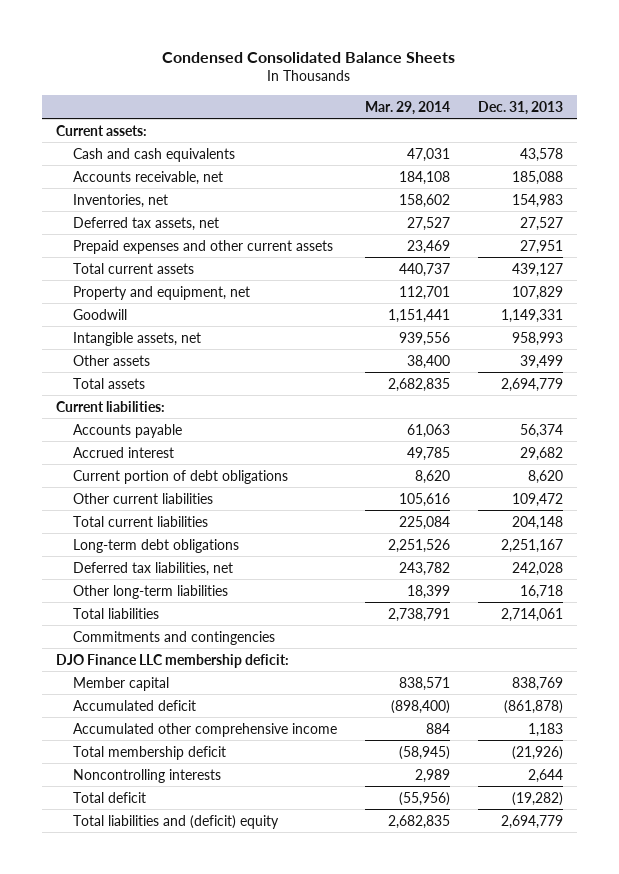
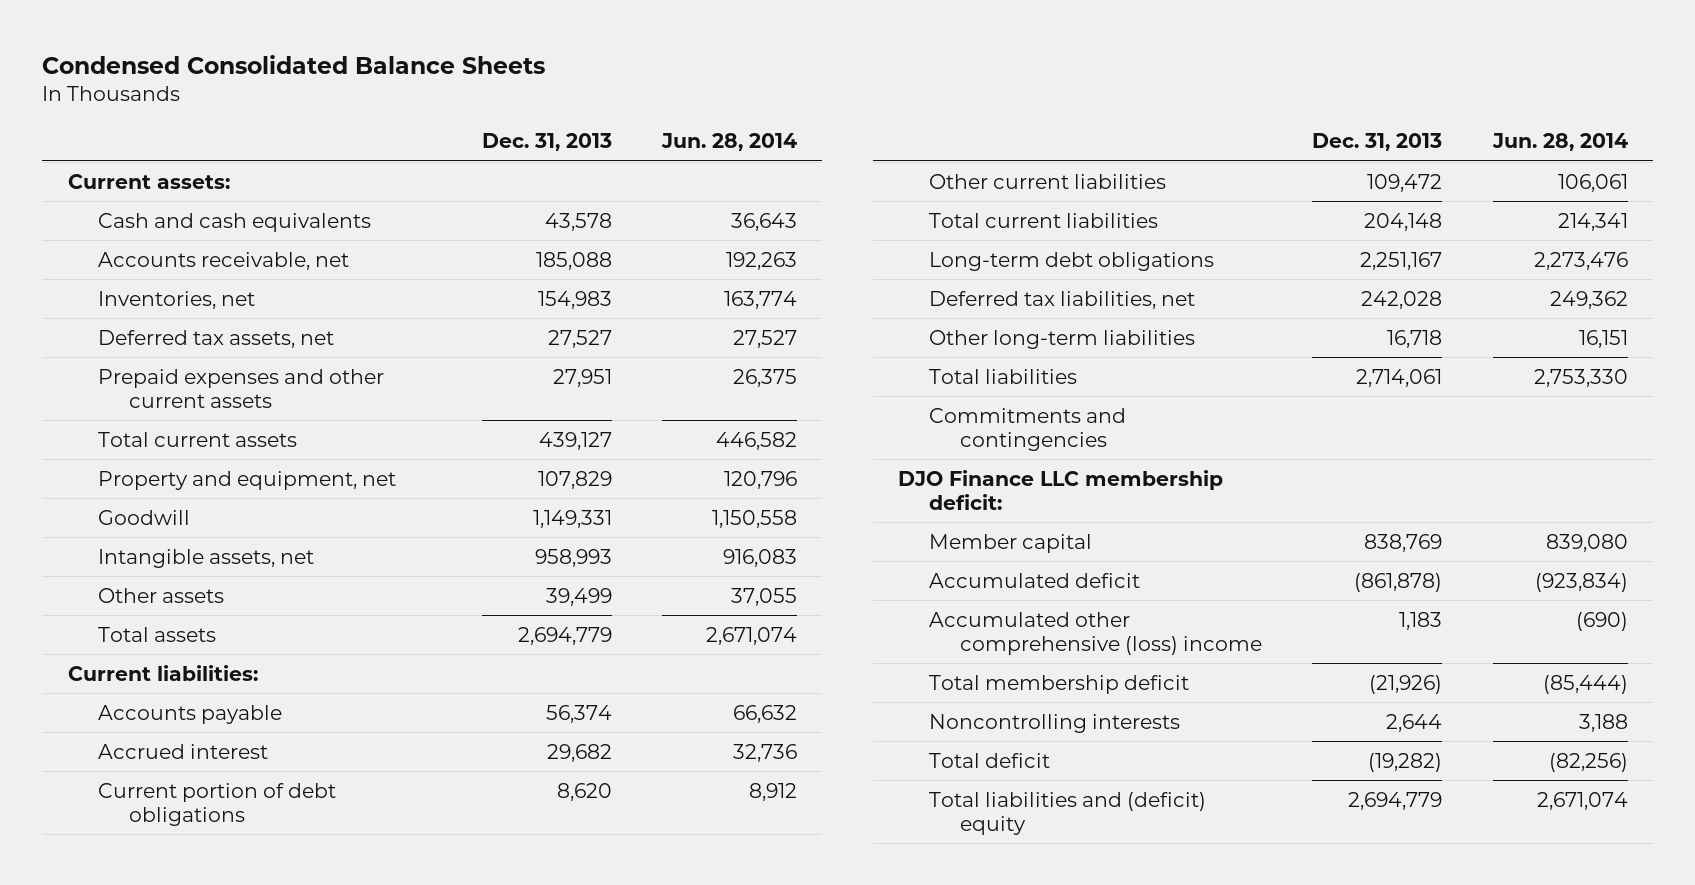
- | Mar. 29, 2014 | Dec. 31, 2013
+ | Dec. 31, 2013 | Jun. 28, 2014
- Accumulated other comprehensive income | 884 | 1,183
+ Accumulated other comprehensive (loss) income | 1,183 | (690)

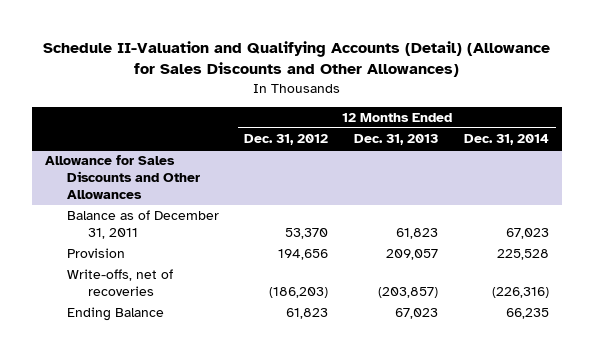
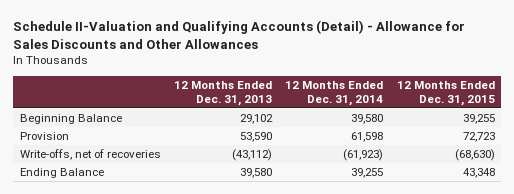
- Schedule II-Valuation and Qualifying Accounts (Detail) (Allowance for Sales Discounts and Other Allowances)
+ Schedule II-Valuation and Qualifying Accounts (Detail) - Allowance for Sales Discounts and Other Allowances
- | 12 Months Ended Dec. 31, 2012 | 12 Months Ended Dec. 31, 2013 | 12 Months Ended Dec. 31, 2014
+ | 12 Months Ended Dec. 31, 2013 | 12 Months Ended Dec. 31, 2014 | 12 Months Ended Dec. 31, 2015
- Allowance for Sales Discounts and Other Allowances
- Balance as of December 31, 2011 | 53,370 | 61,823 | 67,023
- Provision | 194,656 | 209,057 | 225,528
- Write-offs, net of recoveries | (186,203) | (203,857) | (226,316)
- Ending Balance | 61,823 | 67,023 | 66,235
+ Beginning Balance | 29,102 | 39,580 | 39,255
+ Provision | 53,590 | 61,598 | 72,723
+ Write-offs, net of recoveries | (43,112) | (61,923) | (68,630)
+ Ending Balance | 39,580 | 39,255 | 43,348

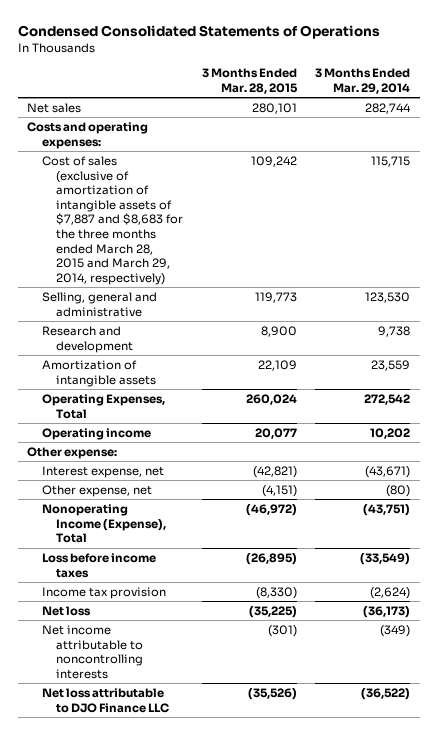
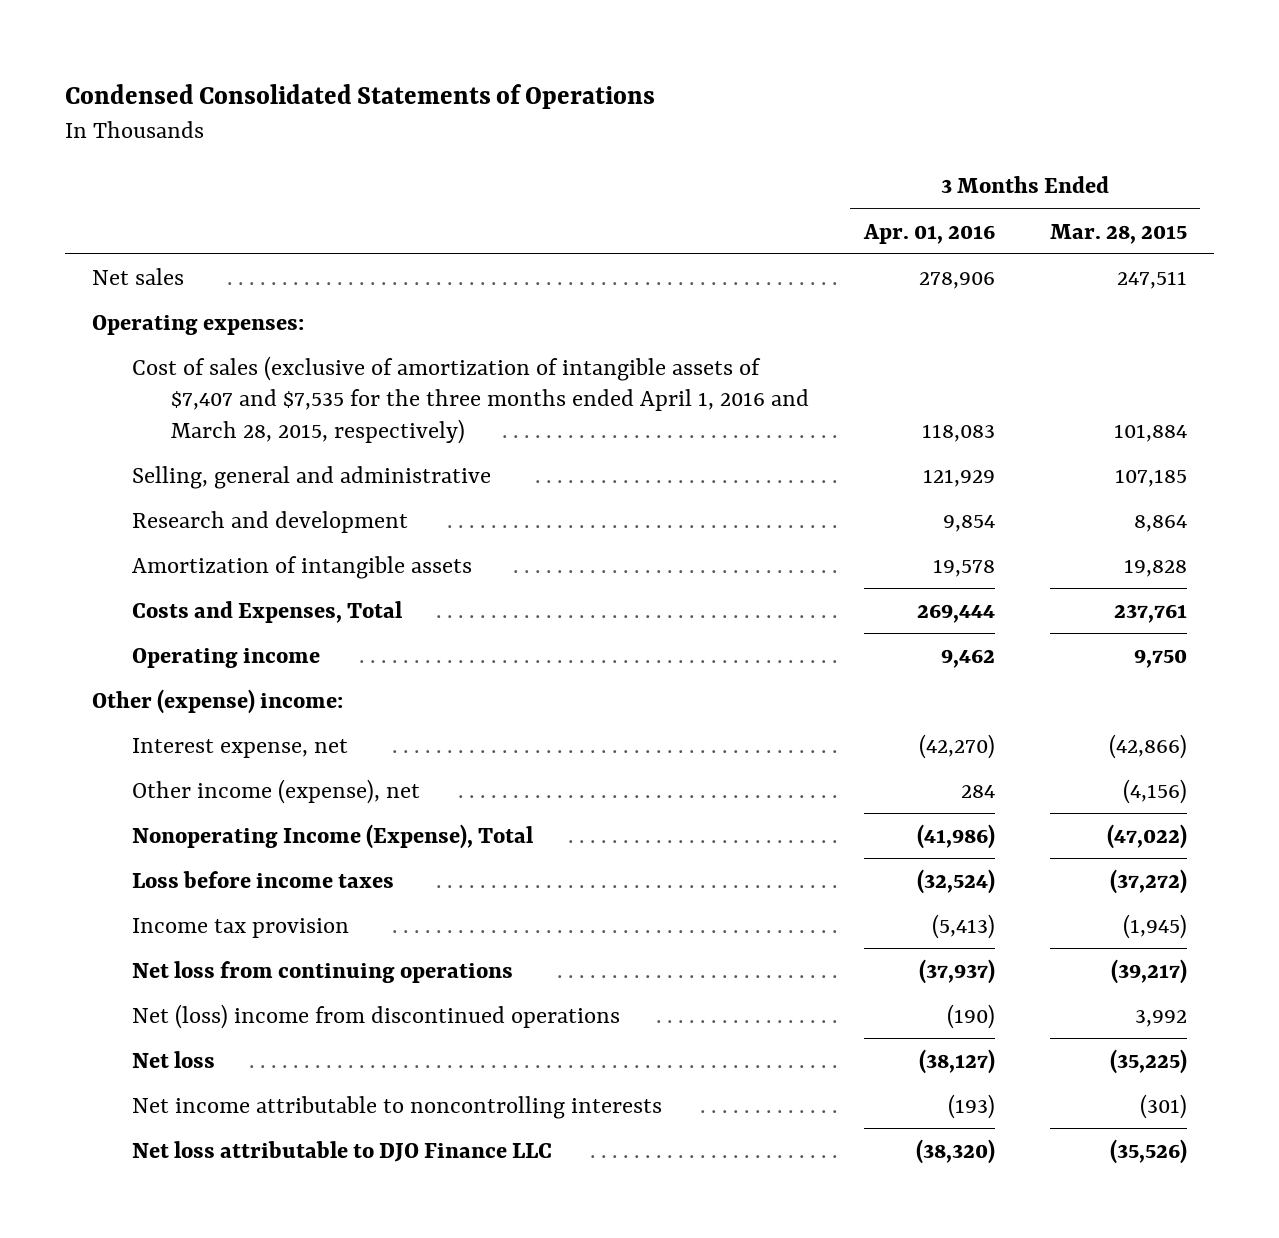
- | 3 Months Ended Mar. 28, 2015 | 3 Months Ended Mar. 29, 2014
+ | 3 Months Ended Apr. 01, 2016 | 3 Months Ended Mar. 28, 2015
- Net sales | 280,101 | 282,744
- Costs and operating expenses:
- Cost of sales (exclusive of amortization of intangible assets of $7,887 and $8,683 for the three months ended March 28, 2015 and March 29, 2014, respectively) | 109,242 | 115,715
- Selling, general and administrative | 119,773 | 123,530
- Research and development | 8,900 | 9,738
- Amortization of intangible assets | 22,109 | 23,559
- Operating Expenses, Total | 260,024 | 272,542
- Operating income | 20,077 | 10,202
- Other expense:
- Interest expense, net | (42,821) | (43,671)
- Other expense, net | (4,151) | (80)
- Nonoperating Income (Expense), Total | (46,972) | (43,751)
- Loss before income taxes | (26,895) | (33,549)
- Income tax provision | (8,330) | (2,624)
+ Net sales | 278,906 | 247,511
+ Operating expenses:
+ Cost of sales (exclusive of amortization of intangible assets of $7,407 and $7,535 for the three months ended April 1, 2016 and March 28, 2015, respectively) | 118,083 | 101,884
+ Selling, general and administrative | 121,929 | 107,185
+ Research and development | 9,854 | 8,864
+ Amortization of intangible assets | 19,578 | 19,828
+ Costs and Expenses, Total | 269,444 | 237,761
+ Operating income | 9,462 | 9,750
+ Other (expense) income:
+ Interest expense, net | (42,270) | (42,866)
+ Other income (expense), net | 284 | (4,156)
+ Nonoperating Income (Expense), Total | (41,986) | (47,022)
+ Loss before income taxes | (32,524) | (37,272)
+ Income tax provision | (5,413) | (1,945)
+ Net loss from continuing operations | (37,937) | (39,217)
+ Net (loss) income from discontinued operations | (190) | 3,992

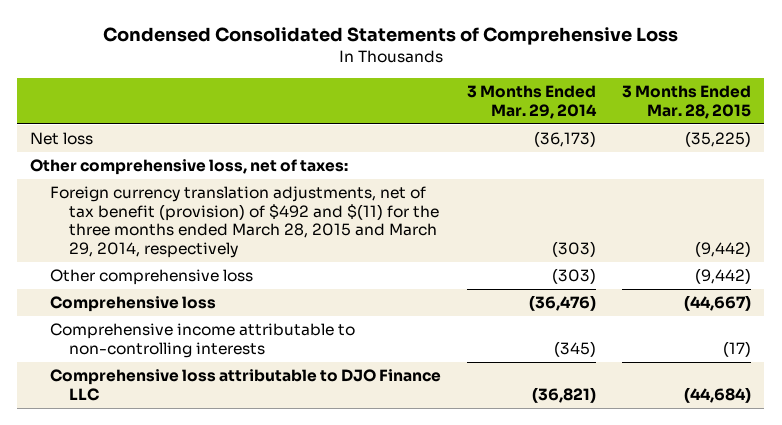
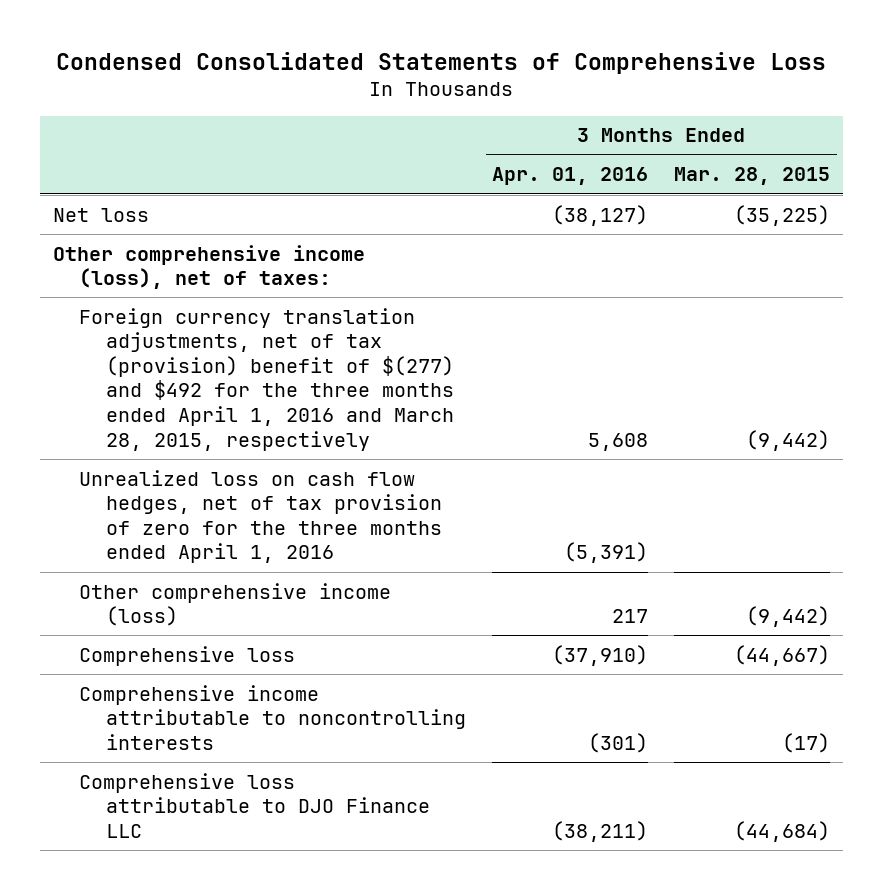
- | 3 Months Ended Mar. 29, 2014 | 3 Months Ended Mar. 28, 2015
+ | 3 Months Ended Apr. 01, 2016 | 3 Months Ended Mar. 28, 2015
- Other comprehensive loss, net of taxes:
- Foreign currency translation adjustments, net of tax benefit (provision) of $492 and $(11) for the three months ended March 28, 2015 and March 29, 2014, respectively | (303) | (9,442)
- Other comprehensive loss | (303) | (9,442)
+ Other comprehensive income (loss), net of taxes:
+ Foreign currency translation adjustments, net of tax (provision) benefit of $(277) and $492 for the three months ended April 1, 2016 and March 28, 2015, respectively | 5,608 | (9,442)
+ Unrealized loss on cash flow hedges, net of tax provision of zero for the three months ended April 1, 2016 | (5,391) |
+ Other comprehensive income (loss) | 217 | (9,442)
- Comprehensive income attributable to non-controlling interests | (345) | (17)
+ Comprehensive income attributable to noncontrolling interests | (301) | (17)

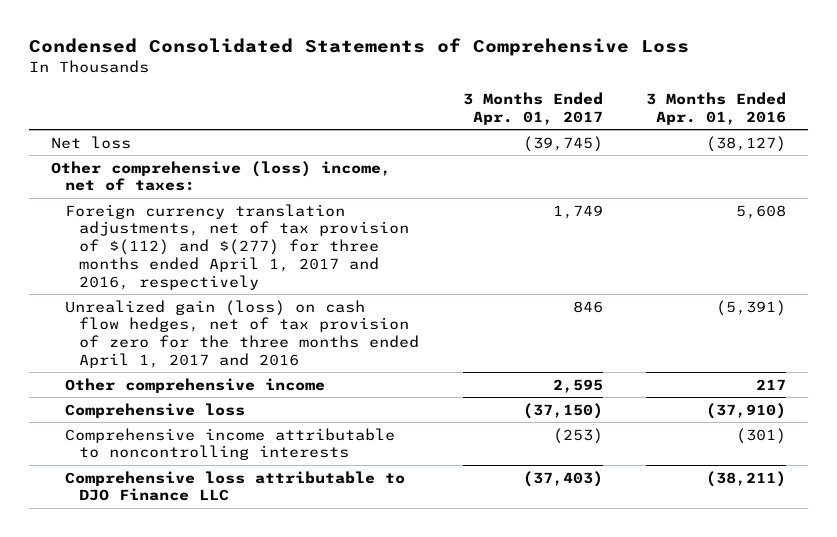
- | 3 Months Ended Apr. 01, 2016 | 3 Months Ended Mar. 28, 2015
+ | 3 Months Ended Apr. 01, 2017 | 3 Months Ended Apr. 01, 2016
- Other comprehensive income (loss), net of taxes:
- Foreign currency translation adjustments, net of tax (provision) benefit of $(277) and $492 for the three months ended April 1, 2016 and March 28, 2015, respectively | 5,608 | (9,442)
- Unrealized loss on cash flow hedges, net of tax provision of zero for the three months ended April 1, 2016 | (5,391) |
- Other comprehensive income (loss) | 217 | (9,442)
+ Other comprehensive (loss) income, net of taxes:
+ Foreign currency translation adjustments, net of tax provision of $(112) and $(277) for three months ended April 1, 2017 and 2016, respectively | 1,749 | 5,608
+ Unrealized gain (loss) on cash flow hedges, net of tax provision of zero for the three months ended April 1, 2017 and 2016 | 846 | (5,391)
+ Other comprehensive income | 2,595 | 217

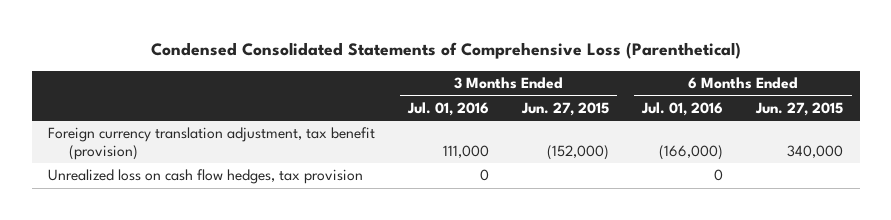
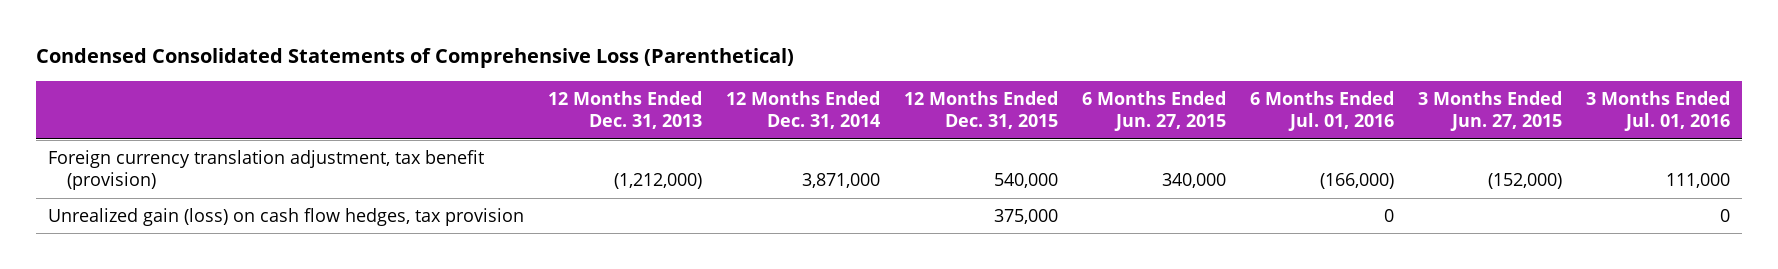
- | 3 Months Ended Jul. 01, 2016 | 3 Months Ended Jun. 27, 2015 | 6 Months Ended Jul. 01, 2016 | 6 Months Ended Jun. 27, 2015
+ | 12 Months Ended Dec. 31, 2013 | 12 Months Ended Dec. 31, 2014 | 12 Months Ended Dec. 31, 2015 | 6 Months Ended Jun. 27, 2015 | 6 Months Ended Jul. 01, 2016 | 3 Months Ended Jun. 27, 2015 | 3 Months Ended Jul. 01, 2016
- Unrealized loss on cash flow hedges, tax provision | 0 | | 0 |
+ Unrealized gain (loss) on cash flow hedges, tax provision | | | 375,000 | | 0 | | 0

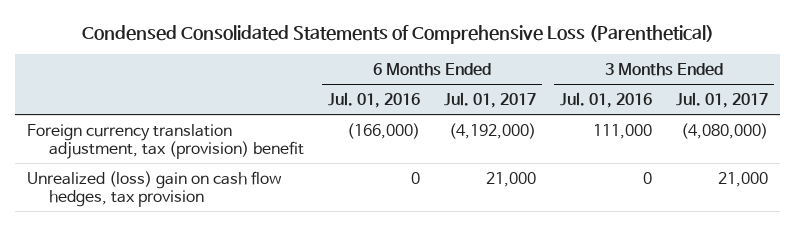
- | 12 Months Ended Dec. 31, 2013 | 12 Months Ended Dec. 31, 2014 | 12 Months Ended Dec. 31, 2015 | 6 Months Ended Jun. 27, 2015 | 6 Months Ended Jul. 01, 2016 | 3 Months Ended Jun. 27, 2015 | 3 Months Ended Jul. 01, 2016
+ | 6 Months Ended Jul. 01, 2016 | 6 Months Ended Jul. 01, 2017 | 3 Months Ended Jul. 01, 2016 | 3 Months Ended Jul. 01, 2017
- Foreign currency translation adjustment, tax benefit (provision) | (1,212,000) | 3,871,000 | 540,000 | 340,000 | (166,000) | (152,000) | 111,000
- Unrealized gain (loss) on cash flow hedges, tax provision | | | 375,000 | | 0 | | 0
+ Foreign currency translation adjustment, tax (provision) benefit | (166,000) | (4,192,000) | 111,000 | (4,080,000)
+ Unrealized (loss) gain on cash flow hedges, tax provision | 0 | 21,000 | 0 | 21,000

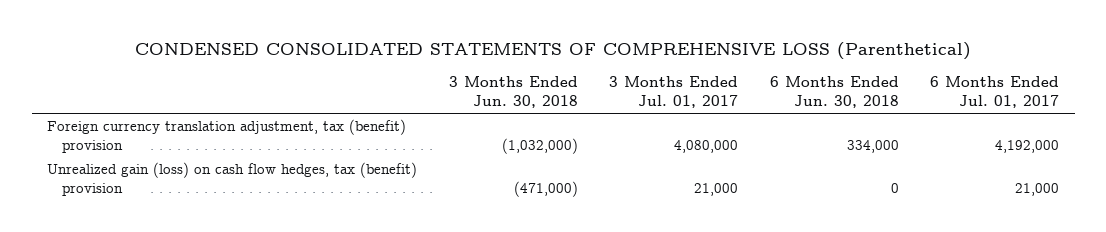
- Condensed Consolidated Statements of Comprehensive Loss (Parenthetical)
+ CONDENSED CONSOLIDATED STATEMENTS OF COMPREHENSIVE LOSS (Parenthetical)
- | 6 Months Ended Jul. 01, 2016 | 6 Months Ended Jul. 01, 2017 | 3 Months Ended Jul. 01, 2016 | 3 Months Ended Jul. 01, 2017
+ | 3 Months Ended Jun. 30, 2018 | 3 Months Ended Jul. 01, 2017 | 6 Months Ended Jun. 30, 2018 | 6 Months Ended Jul. 01, 2017
- Foreign currency translation adjustment, tax (provision) benefit | (166,000) | (4,192,000) | 111,000 | (4,080,000)
- Unrealized (loss) gain on cash flow hedges, tax provision | 0 | 21,000 | 0 | 21,000
+ Foreign currency translation adjustment, tax (benefit) provision | (1,032,000) | 4,080,000 | 334,000 | 4,192,000
+ Unrealized gain (loss) on cash flow hedges, tax (benefit) provision | (471,000) | 21,000 | 0 | 21,000

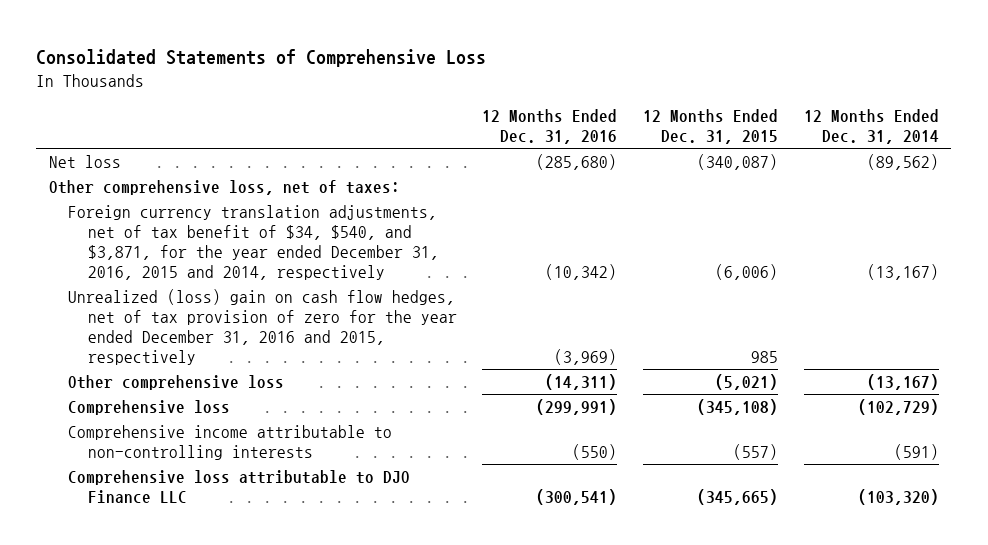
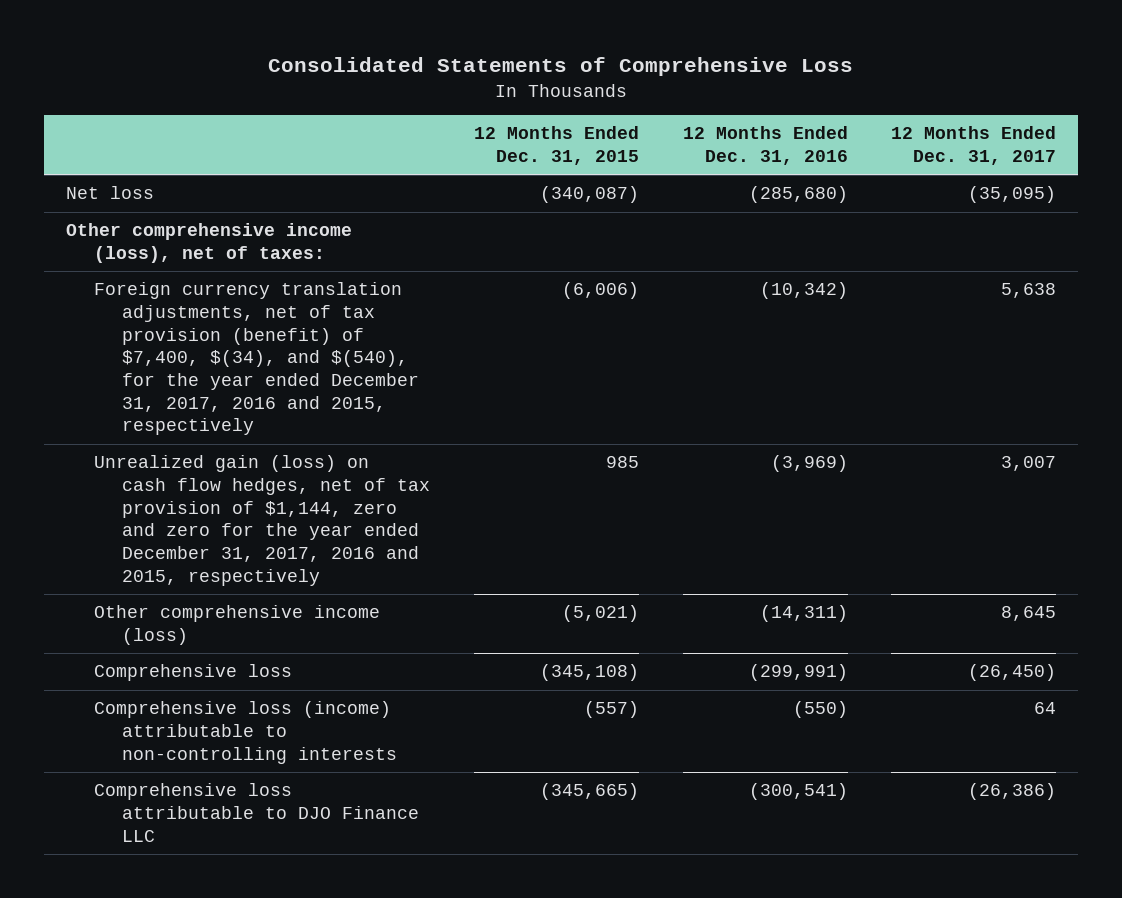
- | 12 Months Ended Dec. 31, 2016 | 12 Months Ended Dec. 31, 2015 | 12 Months Ended Dec. 31, 2014
+ | 12 Months Ended Dec. 31, 2015 | 12 Months Ended Dec. 31, 2016 | 12 Months Ended Dec. 31, 2017
- Other comprehensive loss, net of taxes:
- Foreign currency translation adjustments, net of tax benefit of $34, $540, and $3,871, for the year ended December 31, 2016, 2015 and 2014, respectively | (10,342) | (6,006) | (13,167)
- Unrealized (loss) gain on cash flow hedges, net of tax provision of zero for the year ended December 31, 2016 and 2015, respectively | (3,969) | 985 |
- Other comprehensive loss | (14,311) | (5,021) | (13,167)
+ Other comprehensive income (loss), net of taxes:
+ Foreign currency translation adjustments, net of tax provision (benefit) of $7,400, $(34), and $(540), for the year ended December 31, 2017, 2016 and 2015, respectively | (6,006) | (10,342) | 5,638
+ Unrealized gain (loss) on cash flow hedges, net of tax provision of $1,144, zero and zero for the year ended December 31, 2017, 2016 and 2015, respectively | 985 | (3,969) | 3,007
+ Other comprehensive income (loss) | (5,021) | (14,311) | 8,645
- Comprehensive income attributable to non-controlling interests | (550) | (557) | (591)
+ Comprehensive loss (income) attributable to non-controlling interests | (557) | (550) | 64

